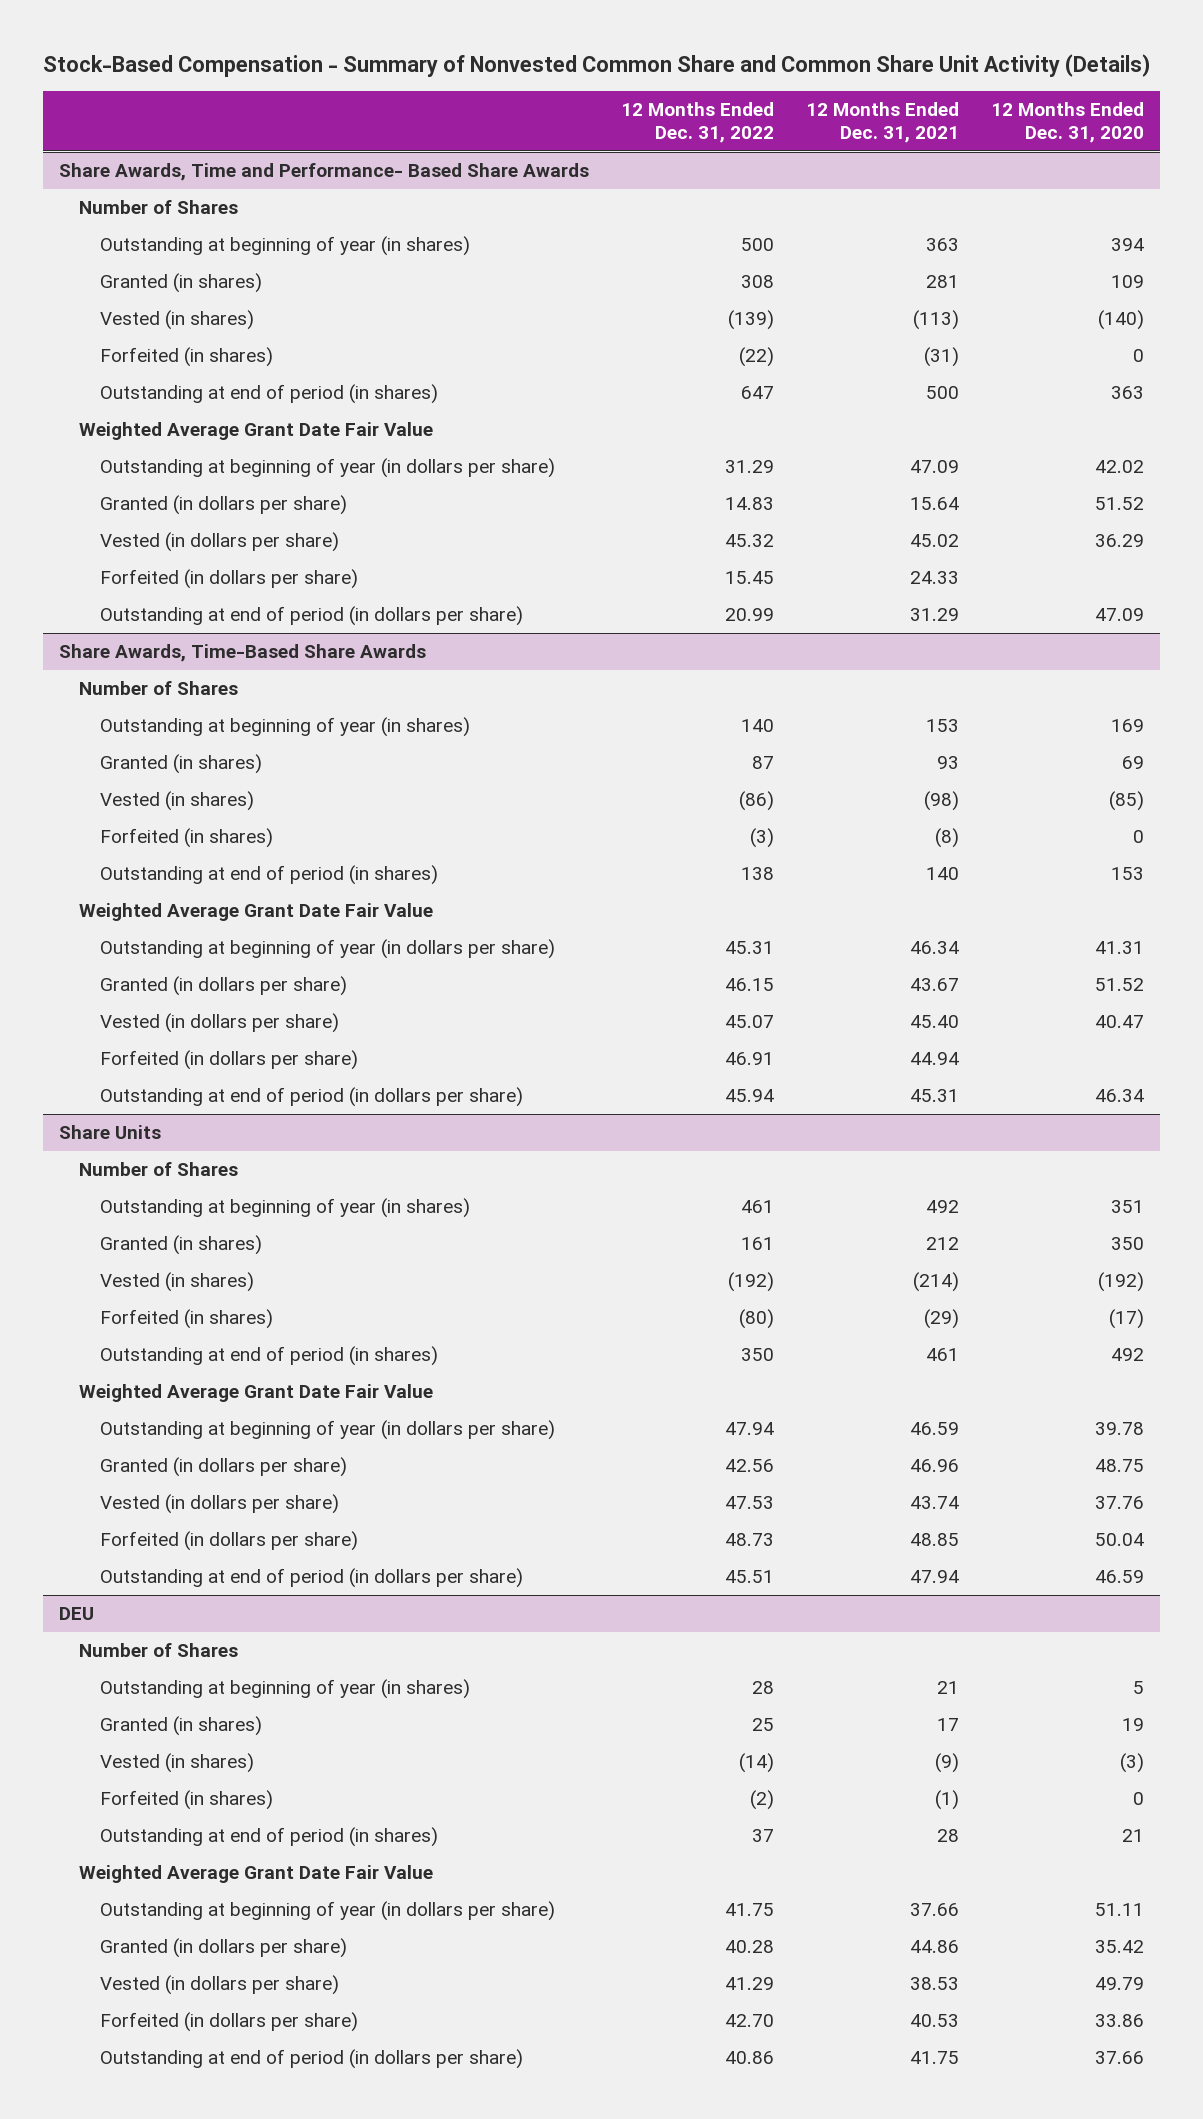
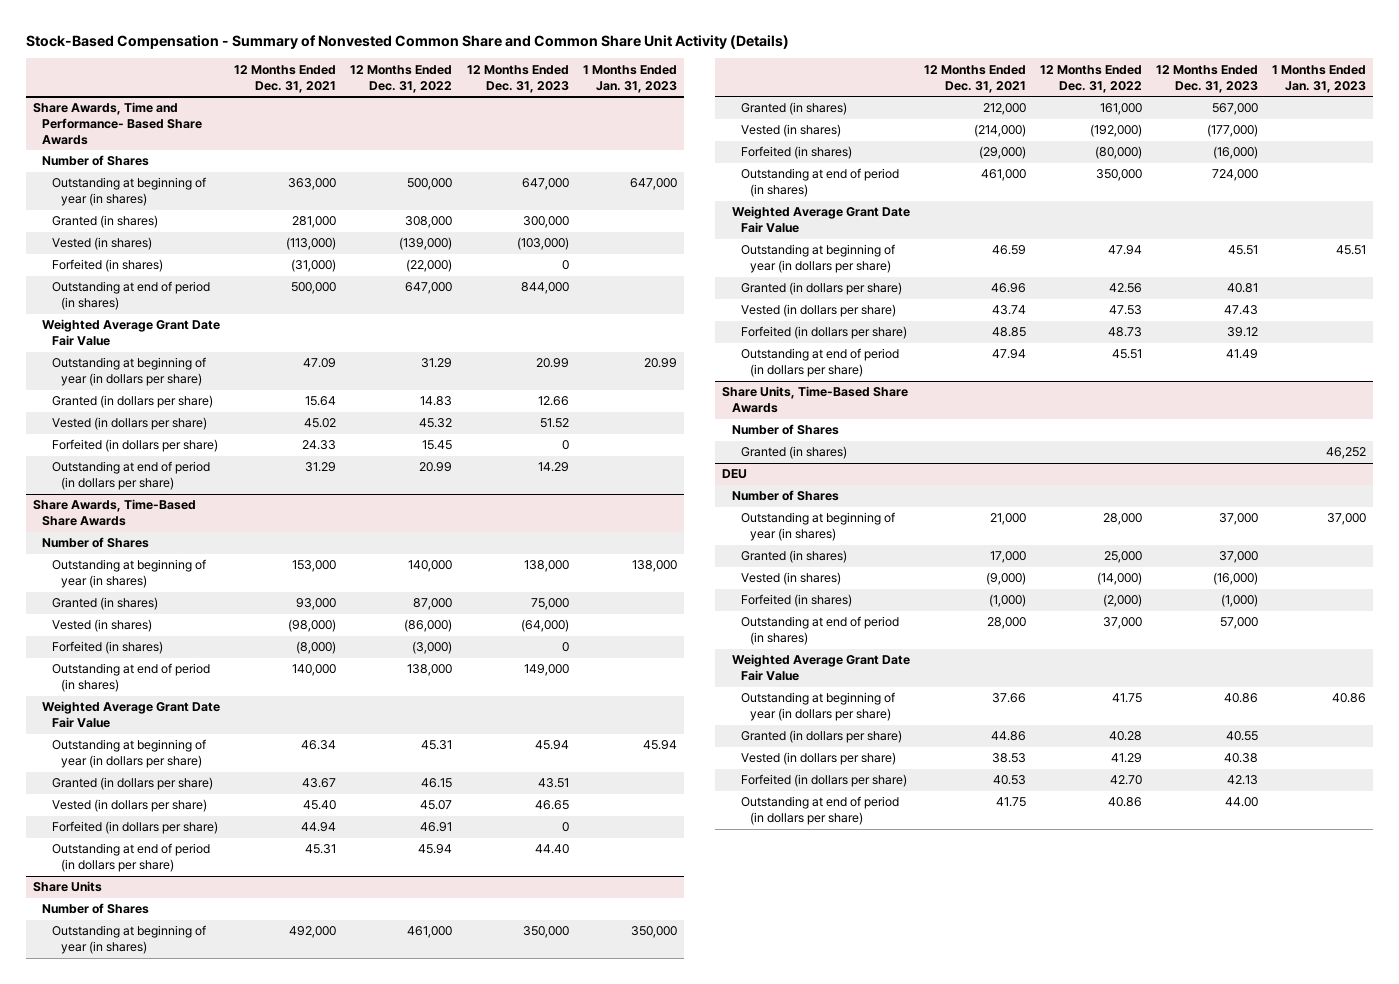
- | 12 Months Ended Dec. 31, 2022 | 12 Months Ended Dec. 31, 2021 | 12 Months Ended Dec. 31, 2020
+ | 12 Months Ended Dec. 31, 2021 | 12 Months Ended Dec. 31, 2022 | 12 Months Ended Dec. 31, 2023 | 1 Months Ended Jan. 31, 2023
@ Share Awards, Time and Performance- Based Share Awards
- Outstanding at beginning of year (in shares) | 500 | 363 | 394
- Granted (in shares) | 308 | 281 | 109
- Vested (in shares) | (139) | (113) | (140)
- Forfeited (in shares) | (22) | (31) | 0
- Outstanding at end of period (in shares) | 647 | 500 | 363
+ Outstanding at beginning of year (in shares) | 363,000 | 500,000 | 647,000 | 647,000
+ Granted (in shares) | 281,000 | 308,000 | 300,000 |
+ Vested (in shares) | (113,000) | (139,000) | (103,000) |
+ Forfeited (in shares) | (31,000) | (22,000) | 0 |
+ Outstanding at end of period (in shares) | 500,000 | 647,000 | 844,000 |
@ Share Awards, Time-Based Share Awards
- Outstanding at beginning of year (in shares) | 140 | 153 | 169
- Granted (in shares) | 87 | 93 | 69
- Vested (in shares) | (86) | (98) | (85)
- Forfeited (in shares) | (3) | (8) | 0
- Outstanding at end of period (in shares) | 138 | 140 | 153
+ Outstanding at beginning of year (in shares) | 153,000 | 140,000 | 138,000 | 138,000
+ Granted (in shares) | 93,000 | 87,000 | 75,000 |
+ Vested (in shares) | (98,000) | (86,000) | (64,000) |
+ Forfeited (in shares) | (8,000) | (3,000) | 0 |
+ Outstanding at end of period (in shares) | 140,000 | 138,000 | 149,000 |
@ Share Units
- Outstanding at beginning of year (in shares) | 461 | 492 | 351
- Granted (in shares) | 161 | 212 | 350
- Vested (in shares) | (192) | (214) | (192)
- Forfeited (in shares) | (80) | (29) | (17)
- Outstanding at end of period (in shares) | 350 | 461 | 492
+ Outstanding at beginning of year (in shares) | 492,000 | 461,000 | 350,000 | 350,000
+ Granted (in shares) | 212,000 | 161,000 | 567,000 |
+ Vested (in shares) | (214,000) | (192,000) | (177,000) |
+ Forfeited (in shares) | (29,000) | (80,000) | (16,000) |
+ Outstanding at end of period (in shares) | 461,000 | 350,000 | 724,000 |
+ Share Units, Time-Based Share Awards
+ Number of Shares
+ Granted (in shares) | | | | 46,252
@ DEU
- Outstanding at beginning of year (in shares) | 28 | 21 | 5
- Granted (in shares) | 25 | 17 | 19
- Vested (in shares) | (14) | (9) | (3)
- Forfeited (in shares) | (2) | (1) | 0
- Outstanding at end of period (in shares) | 37 | 28 | 21
+ Outstanding at beginning of year (in shares) | 21,000 | 28,000 | 37,000 | 37,000
+ Granted (in shares) | 17,000 | 25,000 | 37,000 |
+ Vested (in shares) | (9,000) | (14,000) | (16,000) |
+ Forfeited (in shares) | (1,000) | (2,000) | (1,000) |
+ Outstanding at end of period (in shares) | 28,000 | 37,000 | 57,000 |

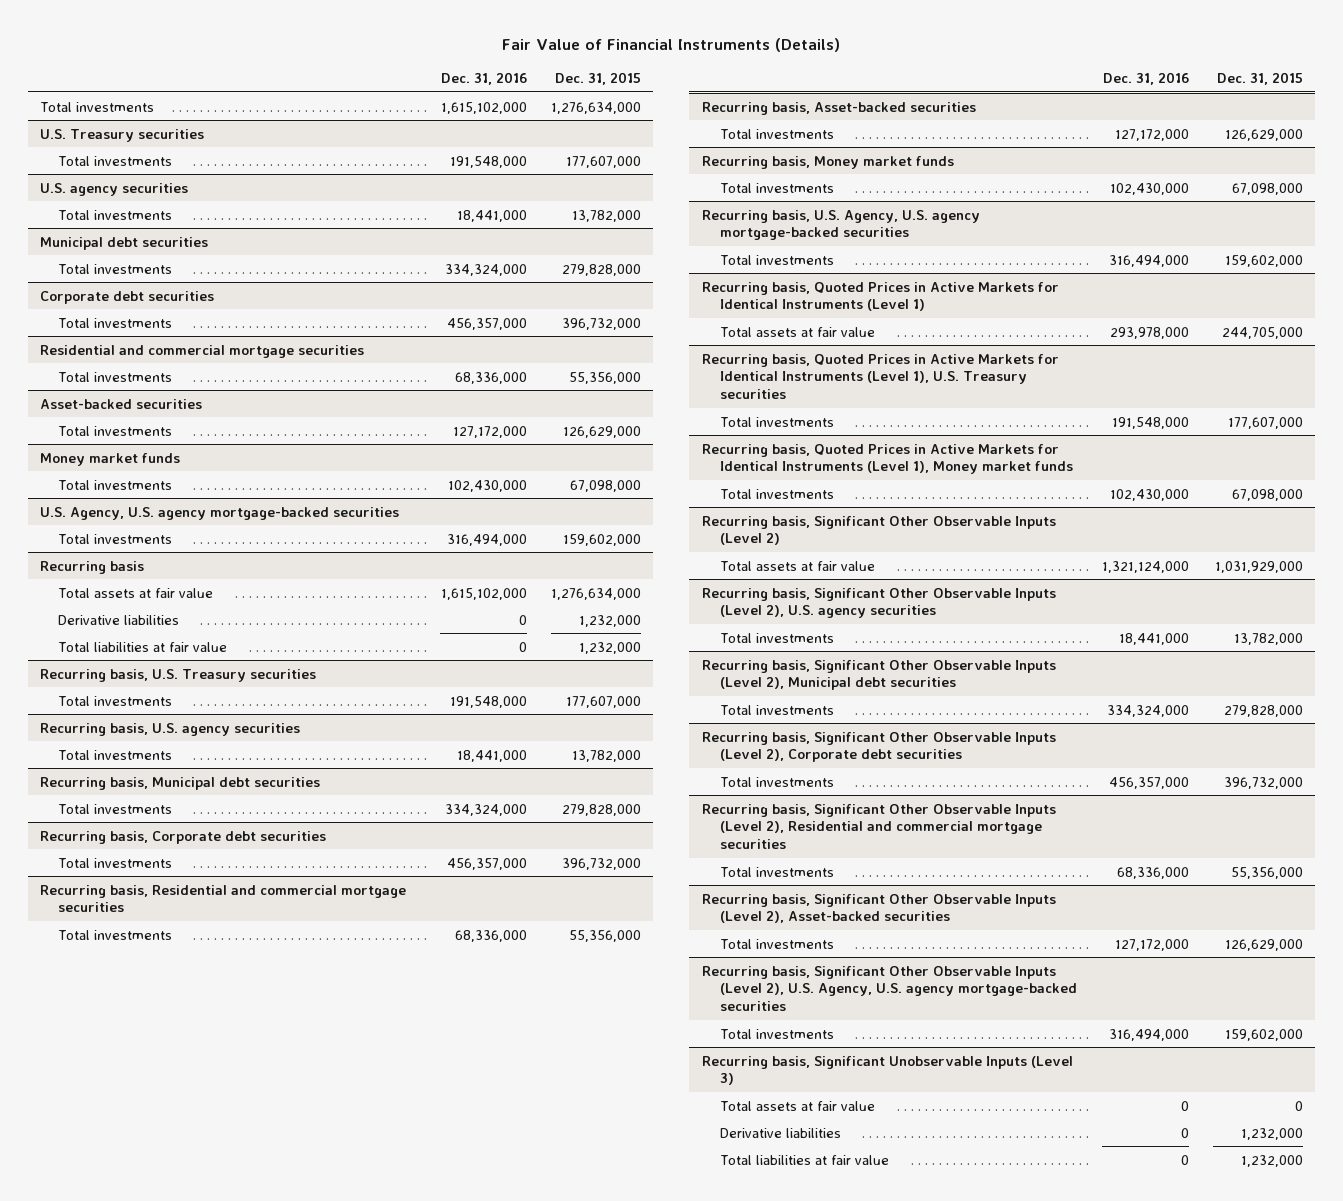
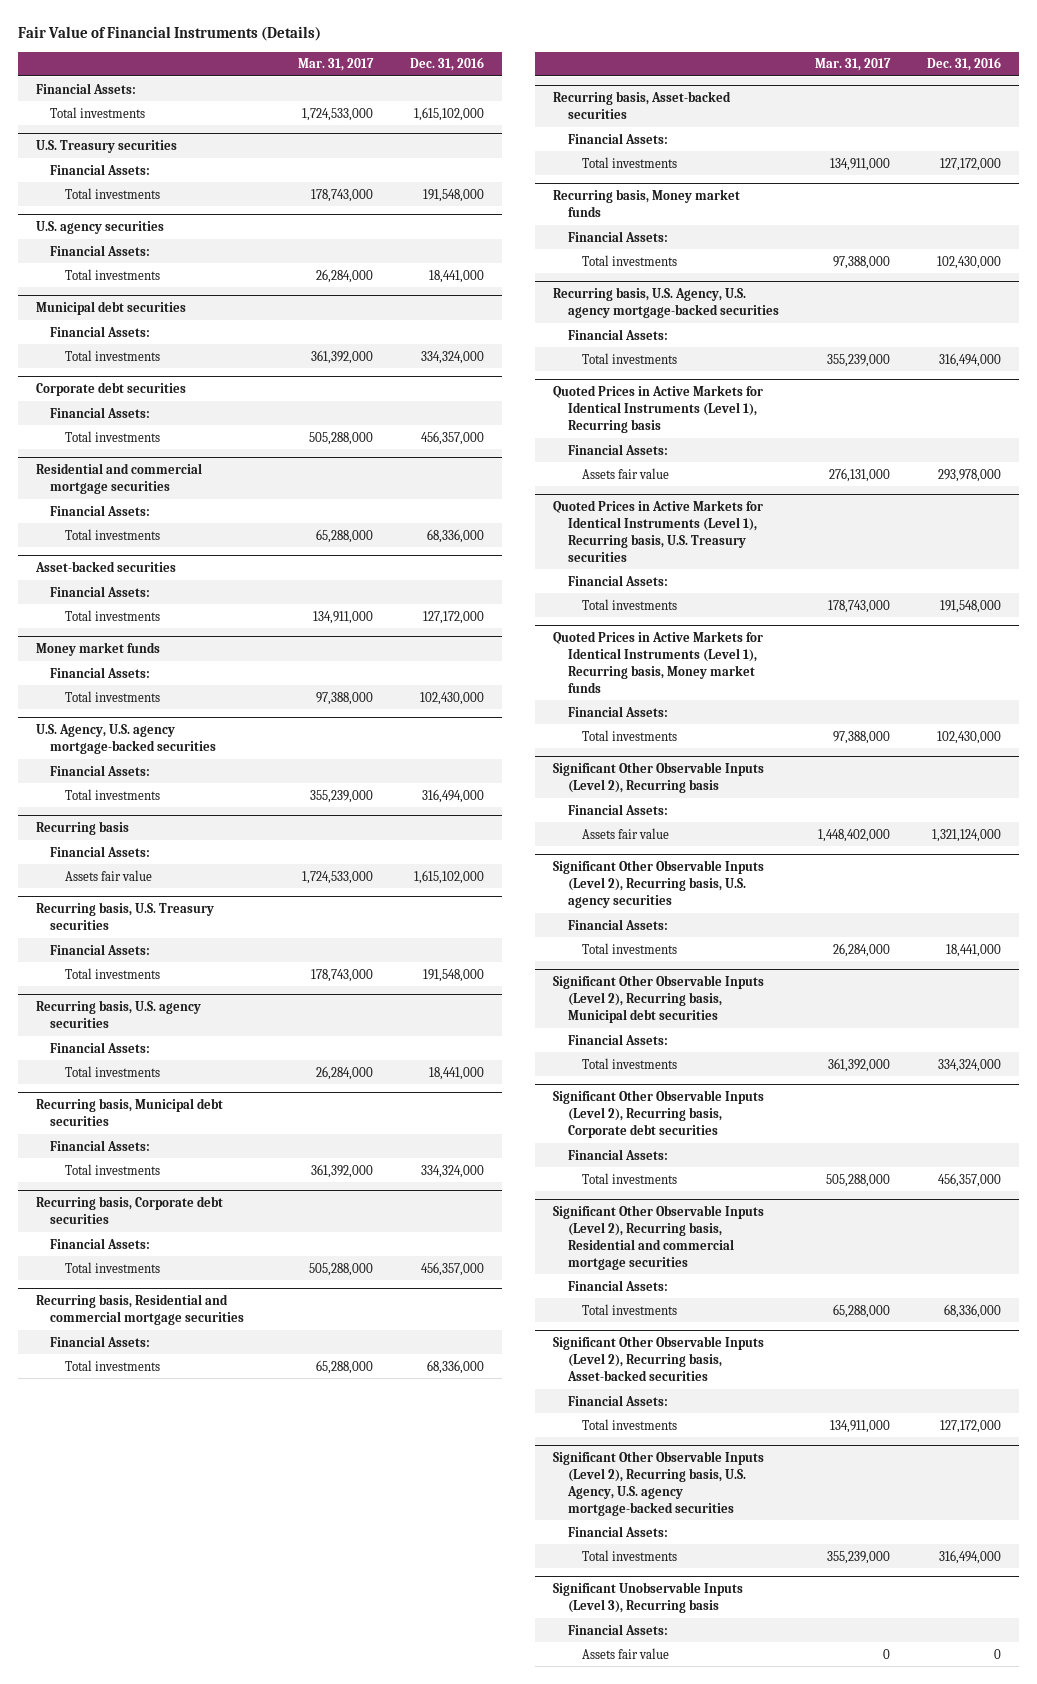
- | Dec. 31, 2016 | Dec. 31, 2015
+ | Mar. 31, 2017 | Dec. 31, 2016
+ Financial Assets:
@ U.S. Treasury securities
+ Financial Assets:
@ U.S. agency securities
+ Financial Assets:
@ Municipal debt securities
+ Financial Assets:
@ Corporate debt securities
+ Financial Assets:
@ Residential and commercial mortgage securities
+ Financial Assets:
@ Asset-backed securities
+ Financial Assets:
@ Money market funds
+ Financial Assets:
@ U.S. Agency, U.S. agency mortgage-backed securities
+ Financial Assets:
@ Recurring basis
- Total assets at fair value | 1,615,102,000 | 1,276,634,000
- Derivative liabilities | 0 | 1,232,000
- Total liabilities at fair value | 0 | 1,232,000
+ Financial Assets:
+ Assets fair value | 1,724,533,000 | 1,615,102,000
@ Recurring basis, U.S. Treasury securities
+ Financial Assets:
@ Recurring basis, U.S. agency securities
+ Financial Assets:
@ Recurring basis, Municipal debt securities
+ Financial Assets:
@ Recurring basis, Corporate debt securities
+ Financial Assets:
@ Recurring basis, Residential and commercial mortgage securities
+ Financial Assets:
@ Recurring basis, Asset-backed securities
+ Financial Assets:
@ Recurring basis, Money market funds
+ Financial Assets:
@ Recurring basis, U.S. Agency, U.S. agency mortgage-backed securities
+ Financial Assets:
- Recurring basis, Quoted Prices in Active Markets for Identical Instruments (Level 1)
- Total assets at fair value | 293,978,000 | 244,705,000
- Recurring basis, Quoted Prices in Active Markets for Identical Instruments (Level 1), U.S. Treasury securities
+ Quoted Prices in Active Markets for Identical Instruments (Level 1), Recurring basis
+ Financial Assets:
+ Assets fair value | 276,131,000 | 293,978,000
+ Quoted Prices in Active Markets for Identical Instruments (Level 1), Recurring basis, U.S. Treasury securities
+ Financial Assets:
- Recurring basis, Quoted Prices in Active Markets for Identical Instruments (Level 1), Money market funds
+ Quoted Prices in Active Markets for Identical Instruments (Level 1), Recurring basis, Money market funds
+ Financial Assets:
- Recurring basis, Significant Other Observable Inputs (Level 2)
- Total assets at fair value | 1,321,124,000 | 1,031,929,000
- Recurring basis, Significant Other Observable Inputs (Level 2), U.S. agency securities
+ Significant Other Observable Inputs (Level 2), Recurring basis
+ Financial Assets:
+ Assets fair value | 1,448,402,000 | 1,321,124,000
+ Significant Other Observable Inputs (Level 2), Recurring basis, U.S. agency securities
+ Financial Assets:
- Recurring basis, Significant Other Observable Inputs (Level 2), Municipal debt securities
+ Significant Other Observable Inputs (Level 2), Recurring basis, Municipal debt securities
+ Financial Assets:
- Recurring basis, Significant Other Observable Inputs (Level 2), Corporate debt securities
+ Significant Other Observable Inputs (Level 2), Recurring basis, Corporate debt securities
+ Financial Assets:
- Recurring basis, Significant Other Observable Inputs (Level 2), Residential and commercial mortgage securities
+ Significant Other Observable Inputs (Level 2), Recurring basis, Residential and commercial mortgage securities
+ Financial Assets:
- Recurring basis, Significant Other Observable Inputs (Level 2), Asset-backed securities
+ Significant Other Observable Inputs (Level 2), Recurring basis, Asset-backed securities
+ Financial Assets:
- Recurring basis, Significant Other Observable Inputs (Level 2), U.S. Agency, U.S. agency mortgage-backed securities
+ Significant Other Observable Inputs (Level 2), Recurring basis, U.S. Agency, U.S. agency mortgage-backed securities
+ Financial Assets:
- Recurring basis, Significant Unobservable Inputs (Level 3)
- Total assets at fair value | 0 | 0
- Derivative liabilities | 0 | 1,232,000
- Total liabilities at fair value | 0 | 1,232,000
+ Significant Unobservable Inputs (Level 3), Recurring basis
+ Financial Assets:
+ Assets fair value | 0 | 0

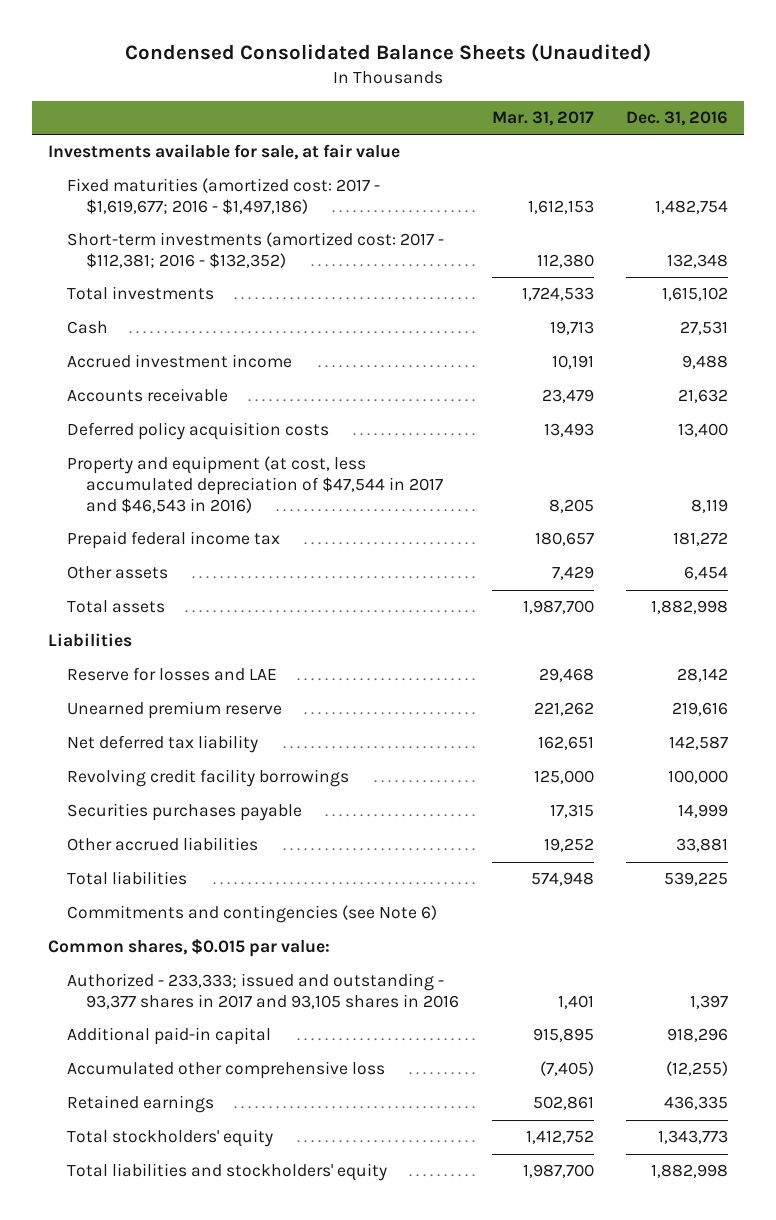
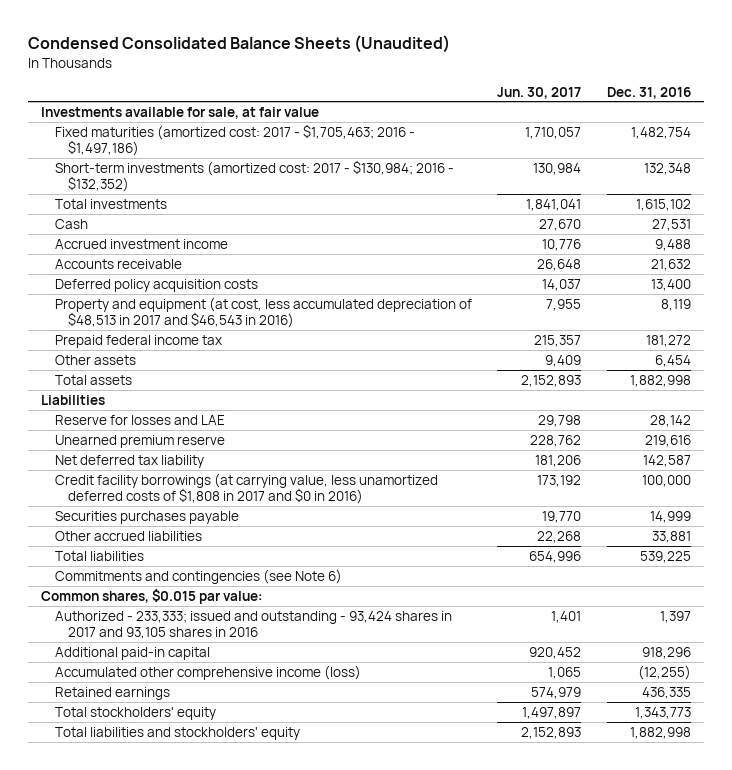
- | Mar. 31, 2017 | Dec. 31, 2016
+ | Jun. 30, 2017 | Dec. 31, 2016
- Fixed maturities (amortized cost: 2017 - $1,619,677; 2016 - $1,497,186) | 1,612,153 | 1,482,754
- Short-term investments (amortized cost: 2017 - $112,381; 2016 - $132,352) | 112,380 | 132,348
+ Fixed maturities (amortized cost: 2017 - $1,705,463; 2016 - $1,497,186) | 1,710,057 | 1,482,754
+ Short-term investments (amortized cost: 2017 - $130,984; 2016 - $132,352) | 130,984 | 132,348
- Property and equipment (at cost, less accumulated depreciation of $47,544 in 2017 and $46,543 in 2016) | 8,205 | 8,119
+ Property and equipment (at cost, less accumulated depreciation of $48,513 in 2017 and $46,543 in 2016) | 7,955 | 8,119
- Revolving credit facility borrowings | 125,000 | 100,000
+ Credit facility borrowings (at carrying value, less unamortized deferred costs of $1,808 in 2017 and $0 in 2016) | 173,192 | 100,000
- Authorized - 233,333; issued and outstanding - 93,377 shares in 2017 and 93,105 shares in 2016 | 1,401 | 1,397
+ Authorized - 233,333; issued and outstanding - 93,424 shares in 2017 and 93,105 shares in 2016 | 1,401 | 1,397
- Accumulated other comprehensive loss | (7,405) | (12,255)
+ Accumulated other comprehensive income (loss) | 1,065 | (12,255)

